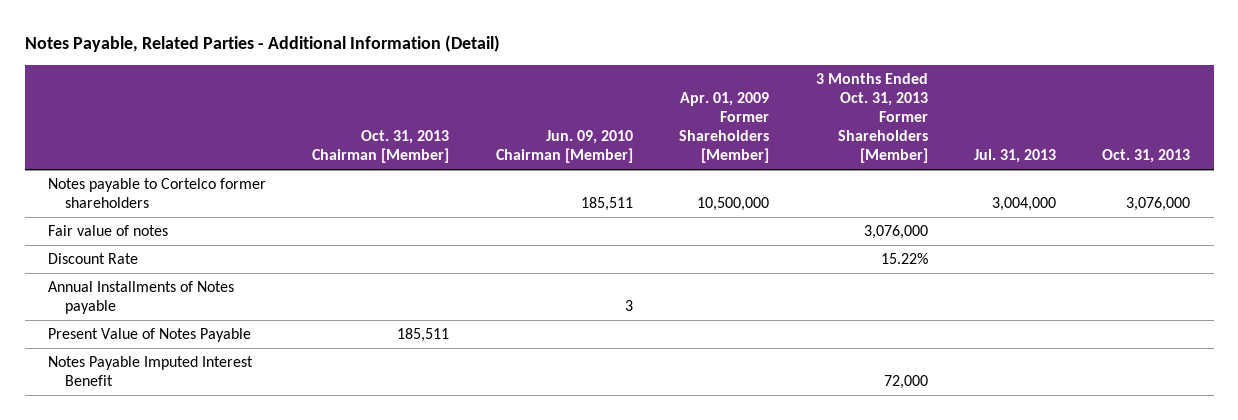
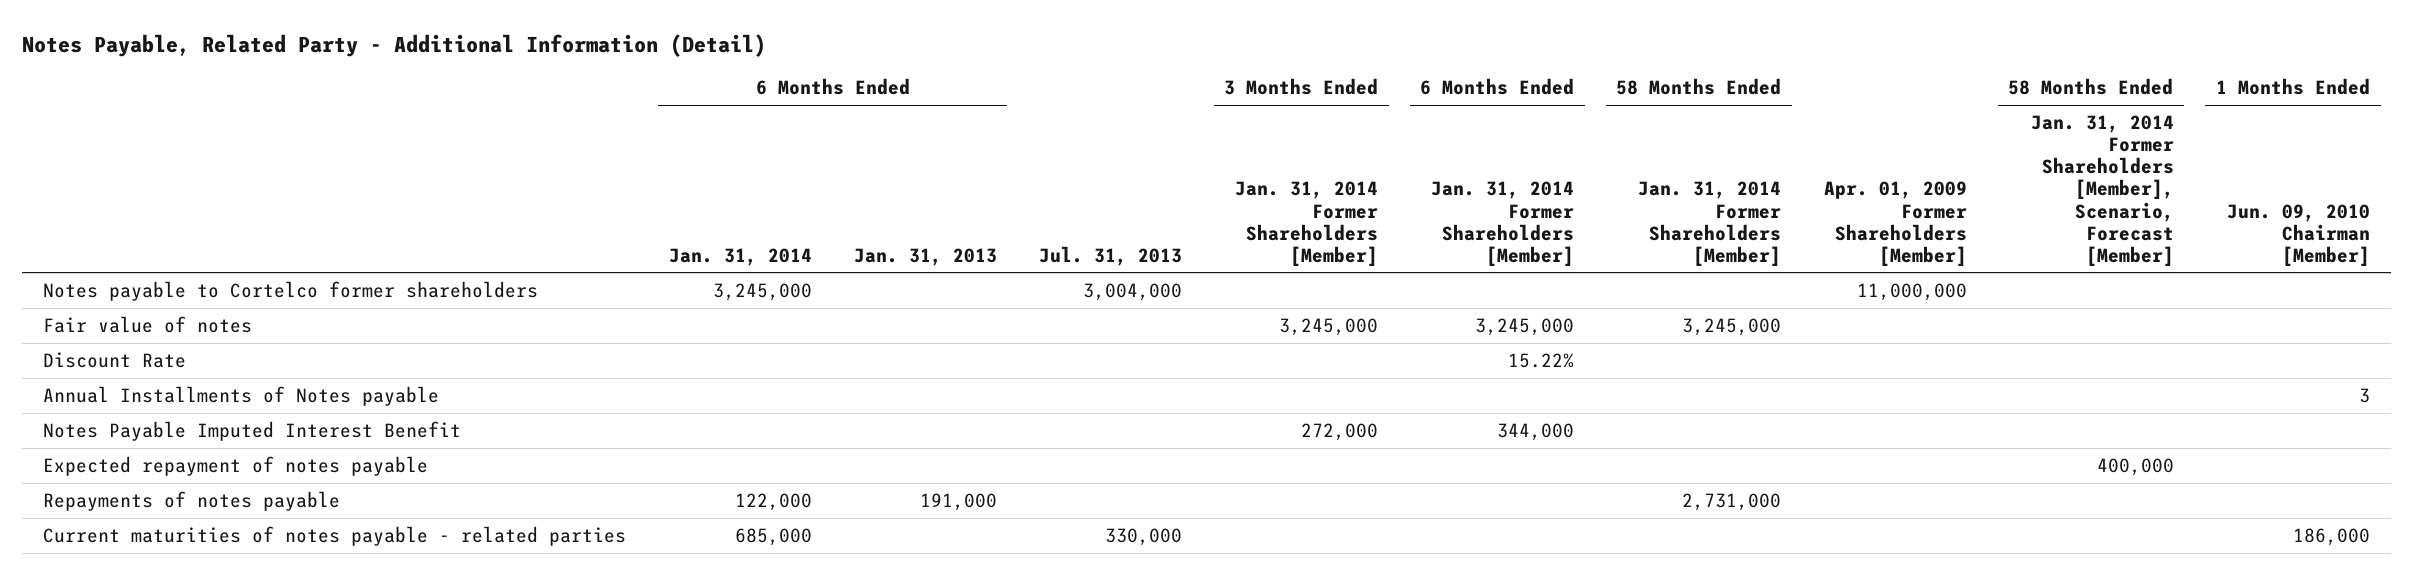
- Notes Payable, Related Parties - Additional Information (Detail)
+ Notes Payable, Related Party - Additional Information (Detail)
- | Oct. 31, 2013 Chairman [Member] | Jun. 09, 2010 Chairman [Member] | Apr. 01, 2009 Former Shareholders [Member] | 3 Months Ended Oct. 31, 2013 Former Shareholders [Member] | Jul. 31, 2013 | Oct. 31, 2013
+ | 6 Months Ended Jan. 31, 2014 | 6 Months Ended Jan. 31, 2013 | Jul. 31, 2013 | 3 Months Ended Jan. 31, 2014 Former Shareholders [Member] | 6 Months Ended Jan. 31, 2014 Former Shareholders [Member] | 58 Months Ended Jan. 31, 2014 Former Shareholders [Member] | Apr. 01, 2009 Former Shareholders [Member] | 58 Months Ended Jan. 31, 2014 Former Shareholders [Member], Scenario, Forecast [Member] | 1 Months Ended Jun. 09, 2010 Chairman [Member]
- Notes payable to Cortelco former shareholders | | 185,511 | 10,500,000 | | 3,004,000 | 3,076,000
+ Notes payable to Cortelco former shareholders | 3,245,000 | | 3,004,000 | | | | 11,000,000 | |
- Present Value of Notes Payable | 185,511 | | | | |
+ Expected repayment of notes payable | | | | | | | | 400,000 |
+ Repayments of notes payable | 122,000 | 191,000 | | | | 2,731,000 | | |
+ Current maturities of notes payable - related parties | 685,000 | | 330,000 | | | | | | 186,000

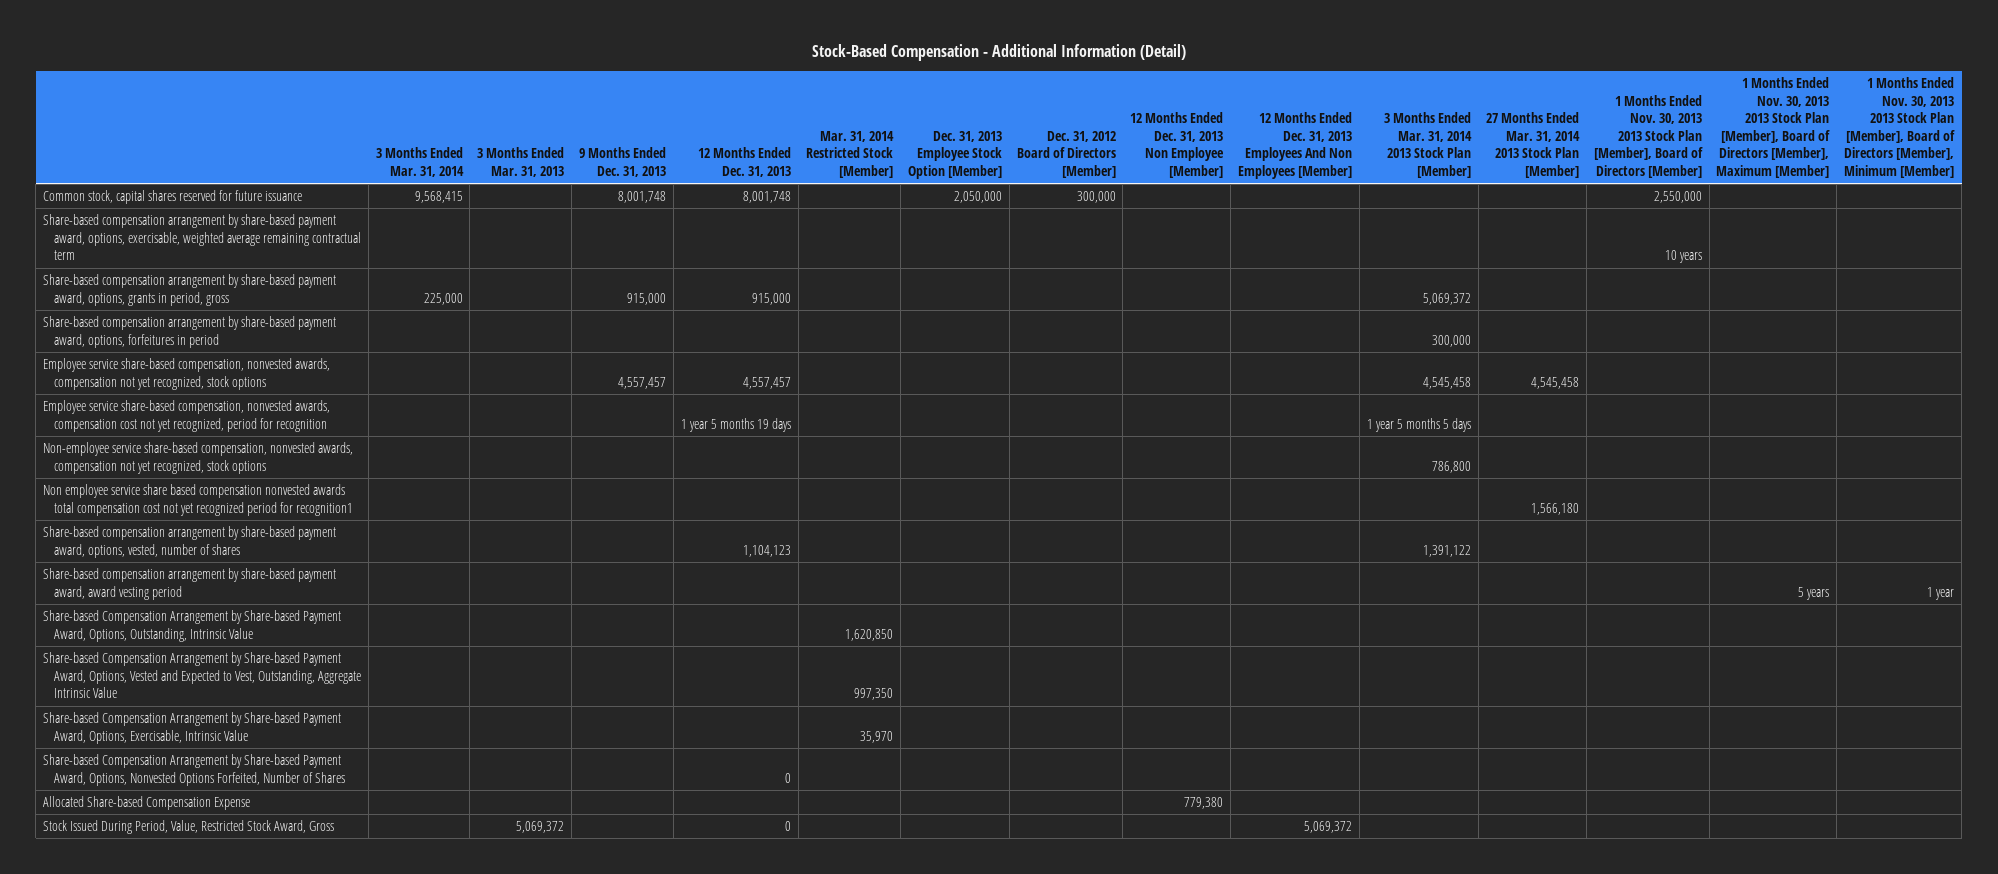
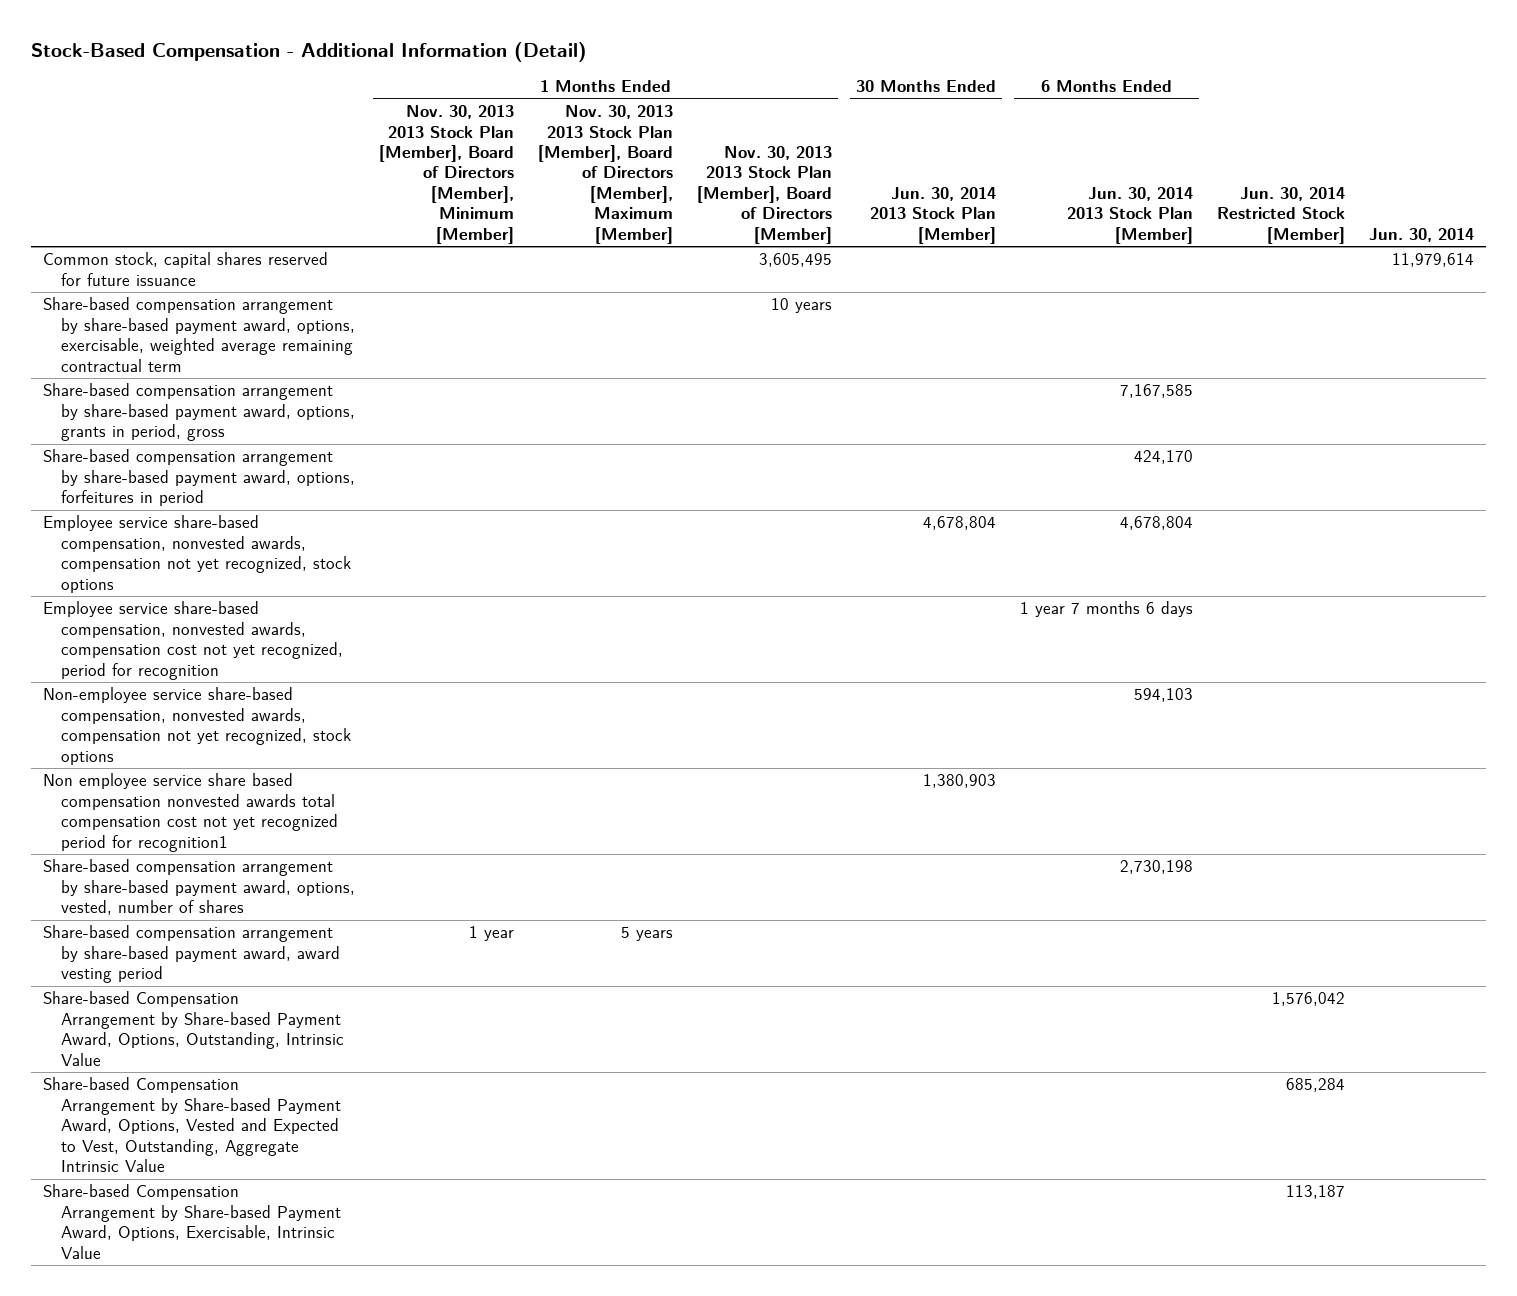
- | 3 Months Ended Mar. 31, 2014 | 3 Months Ended Mar. 31, 2013 | 9 Months Ended Dec. 31, 2013 | 12 Months Ended Dec. 31, 2013 | Mar. 31, 2014 Restricted Stock [Member] | Dec. 31, 2013 Employee Stock Option [Member] | Dec. 31, 2012 Board of Directors [Member] | 12 Months Ended Dec. 31, 2013 Non Employee [Member] | 12 Months Ended Dec. 31, 2013 Employees And Non Employees [Member] | 3 Months Ended Mar. 31, 2014 2013 Stock Plan [Member] | 27 Months Ended Mar. 31, 2014 2013 Stock Plan [Member] | 1 Months Ended Nov. 30, 2013 2013 Stock Plan [Member], Board of Directors [Member] | 1 Months Ended Nov. 30, 2013 2013 Stock Plan [Member], Board of Directors [Member], Maximum [Member] | 1 Months Ended Nov. 30, 2013 2013 Stock Plan [Member], Board of Directors [Member], Minimum [Member]
+ | 1 Months Ended Nov. 30, 2013 2013 Stock Plan [Member], Board of Directors [Member], Minimum [Member] | 1 Months Ended Nov. 30, 2013 2013 Stock Plan [Member], Board of Directors [Member], Maximum [Member] | 1 Months Ended Nov. 30, 2013 2013 Stock Plan [Member], Board of Directors [Member] | 30 Months Ended Jun. 30, 2014 2013 Stock Plan [Member] | 6 Months Ended Jun. 30, 2014 2013 Stock Plan [Member] | Jun. 30, 2014 Restricted Stock [Member] | Jun. 30, 2014
- Common stock, capital shares reserved for future issuance | 9,568,415 | | 8,001,748 | 8,001,748 | | 2,050,000 | 300,000 | | | | | 2,550,000 | |
+ Common stock, capital shares reserved for future issuance | | | 3,605,495 | | | | 11,979,614
- Share-based Compensation Arrangement by Share-based Payment Award, Options, Nonvested Options Forfeited, Number of Shares | | | | 0 | | | | | | | | | |
- Allocated Share-based Compensation Expense | | | | | | | | 779,380 | | | | | |
- Stock Issued During Period, Value, Restricted Stock Award, Gross | | 5,069,372 | | 0 | | | | | 5,069,372 | | | | |

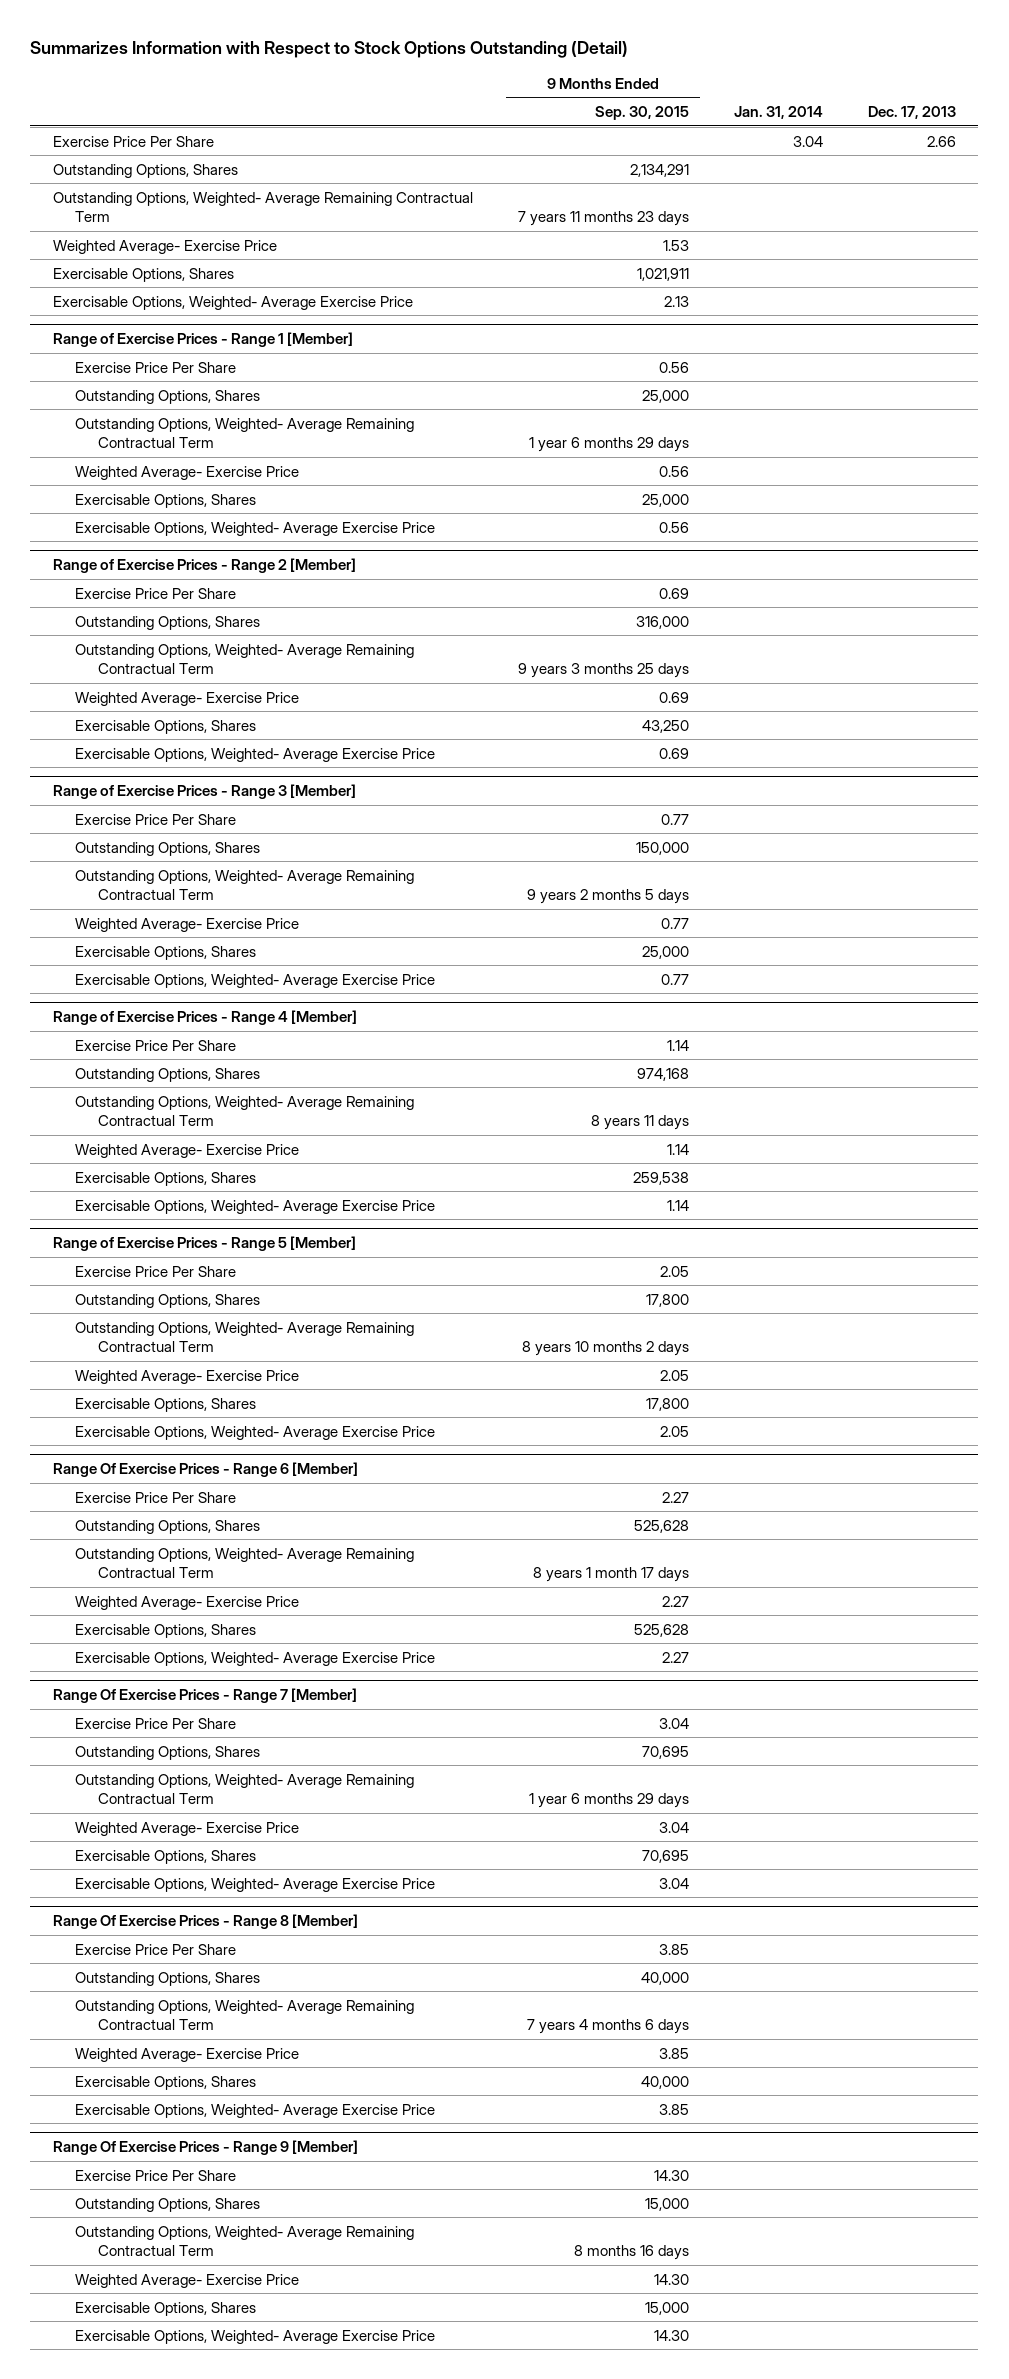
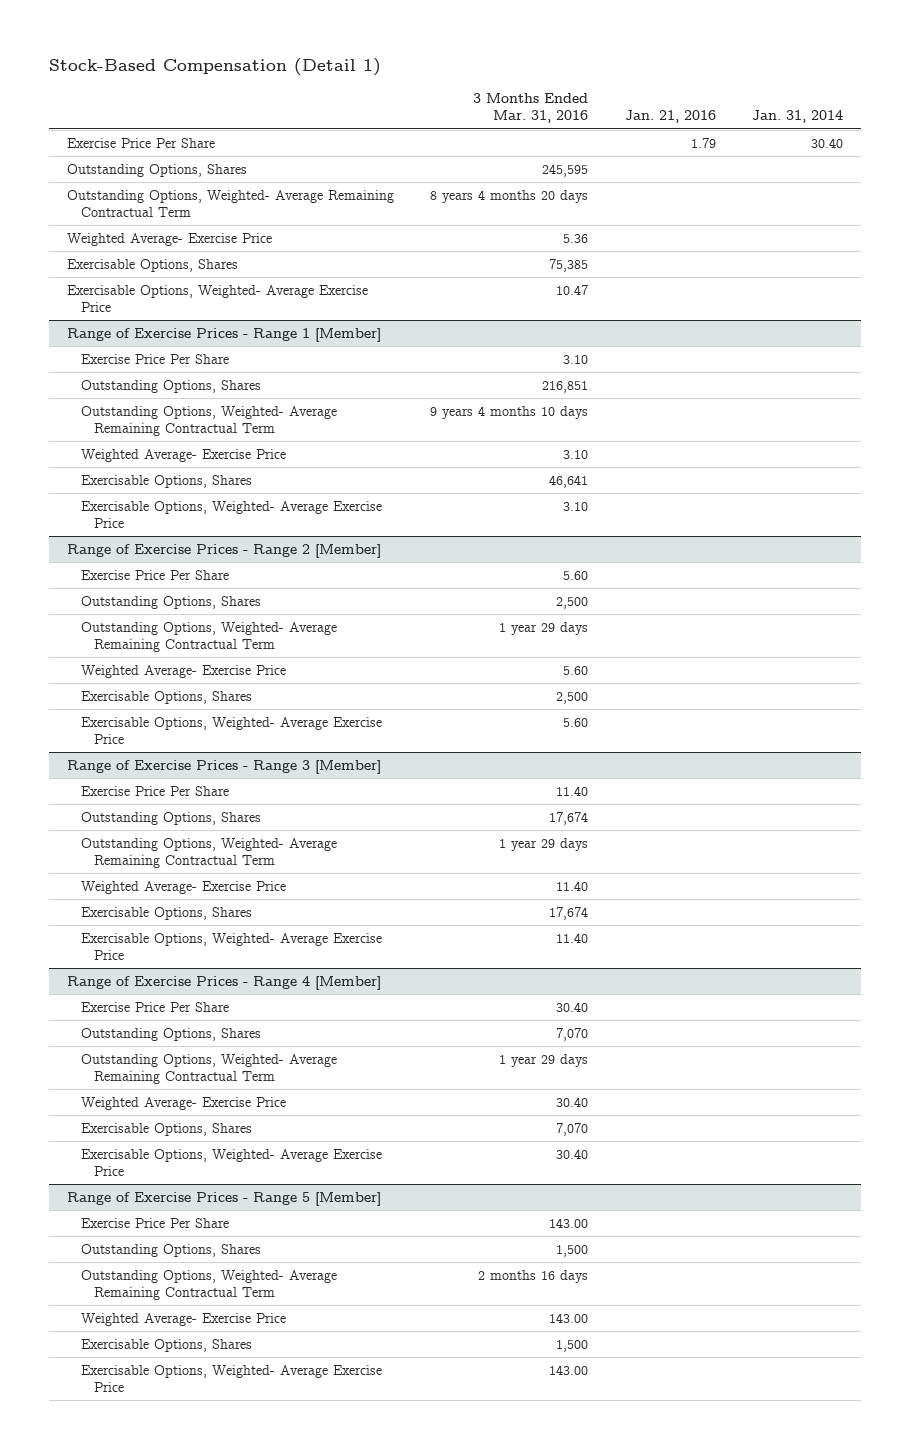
- Summarizes Information with Respect to Stock Options Outstanding (Detail)
+ Stock-Based Compensation (Detail 1)
- | 9 Months Ended Sep. 30, 2015 | Jan. 31, 2014 | Dec. 17, 2013
+ | 3 Months Ended Mar. 31, 2016 | Jan. 21, 2016 | Jan. 31, 2014
- Exercise Price Per Share | | 3.04 | 2.66
+ Exercise Price Per Share | | 1.79 | 30.40
- Range Of Exercise Prices - Range 6 [Member]
- Exercise Price Per Share | 2.27 | |
- Outstanding Options, Shares | 525,628 | |
- Outstanding Options, Weighted- Average Remaining Contractual Term | 8 years 1 month 17 days | |
- Weighted Average- Exercise Price | 2.27 | |
- Exercisable Options, Shares | 525,628 | |
- Exercisable Options, Weighted- Average Exercise Price | 2.27 | |
- Range Of Exercise Prices - Range 7 [Member]
- Exercise Price Per Share | 3.04 | |
- Outstanding Options, Shares | 70,695 | |
- Outstanding Options, Weighted- Average Remaining Contractual Term | 1 year 6 months 29 days | |
- Weighted Average- Exercise Price | 3.04 | |
- Exercisable Options, Shares | 70,695 | |
- Exercisable Options, Weighted- Average Exercise Price | 3.04 | |
- Range Of Exercise Prices - Range 8 [Member]
- Exercise Price Per Share | 3.85 | |
- Outstanding Options, Shares | 40,000 | |
- Outstanding Options, Weighted- Average Remaining Contractual Term | 7 years 4 months 6 days | |
- Weighted Average- Exercise Price | 3.85 | |
- Exercisable Options, Shares | 40,000 | |
- Exercisable Options, Weighted- Average Exercise Price | 3.85 | |
- Range Of Exercise Prices - Range 9 [Member]
- Exercise Price Per Share | 14.30 | |
- Outstanding Options, Shares | 15,000 | |
- Outstanding Options, Weighted- Average Remaining Contractual Term | 8 months 16 days | |
- Weighted Average- Exercise Price | 14.30 | |
- Exercisable Options, Shares | 15,000 | |
- Exercisable Options, Weighted- Average Exercise Price | 14.30 | |

